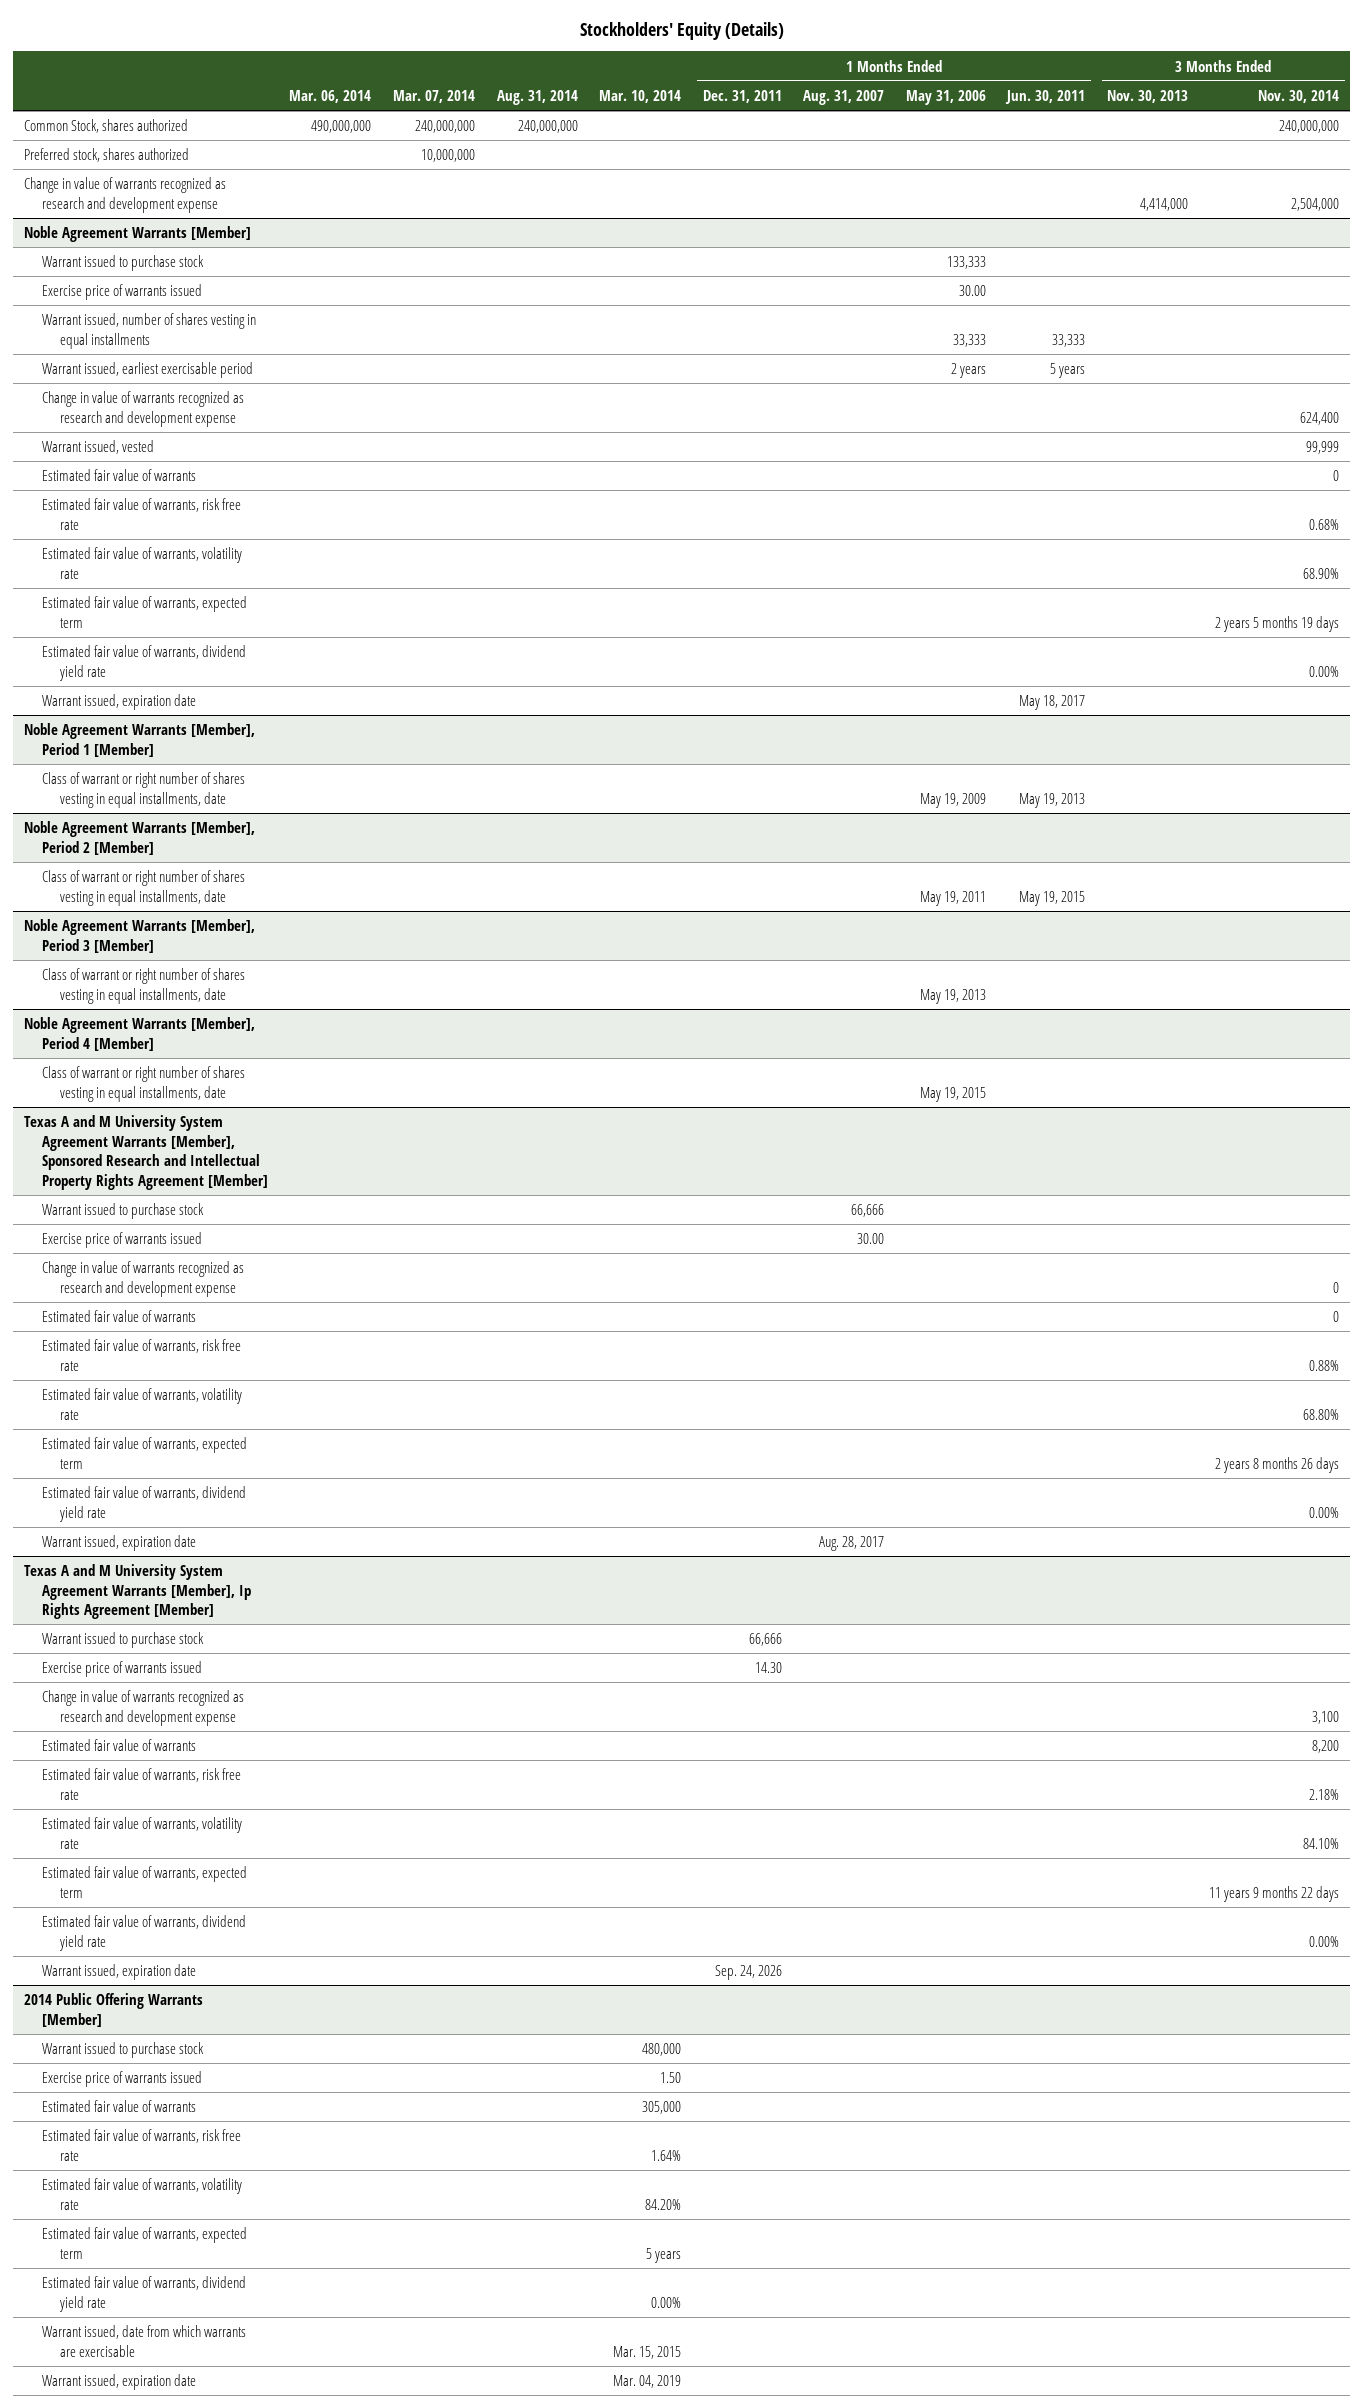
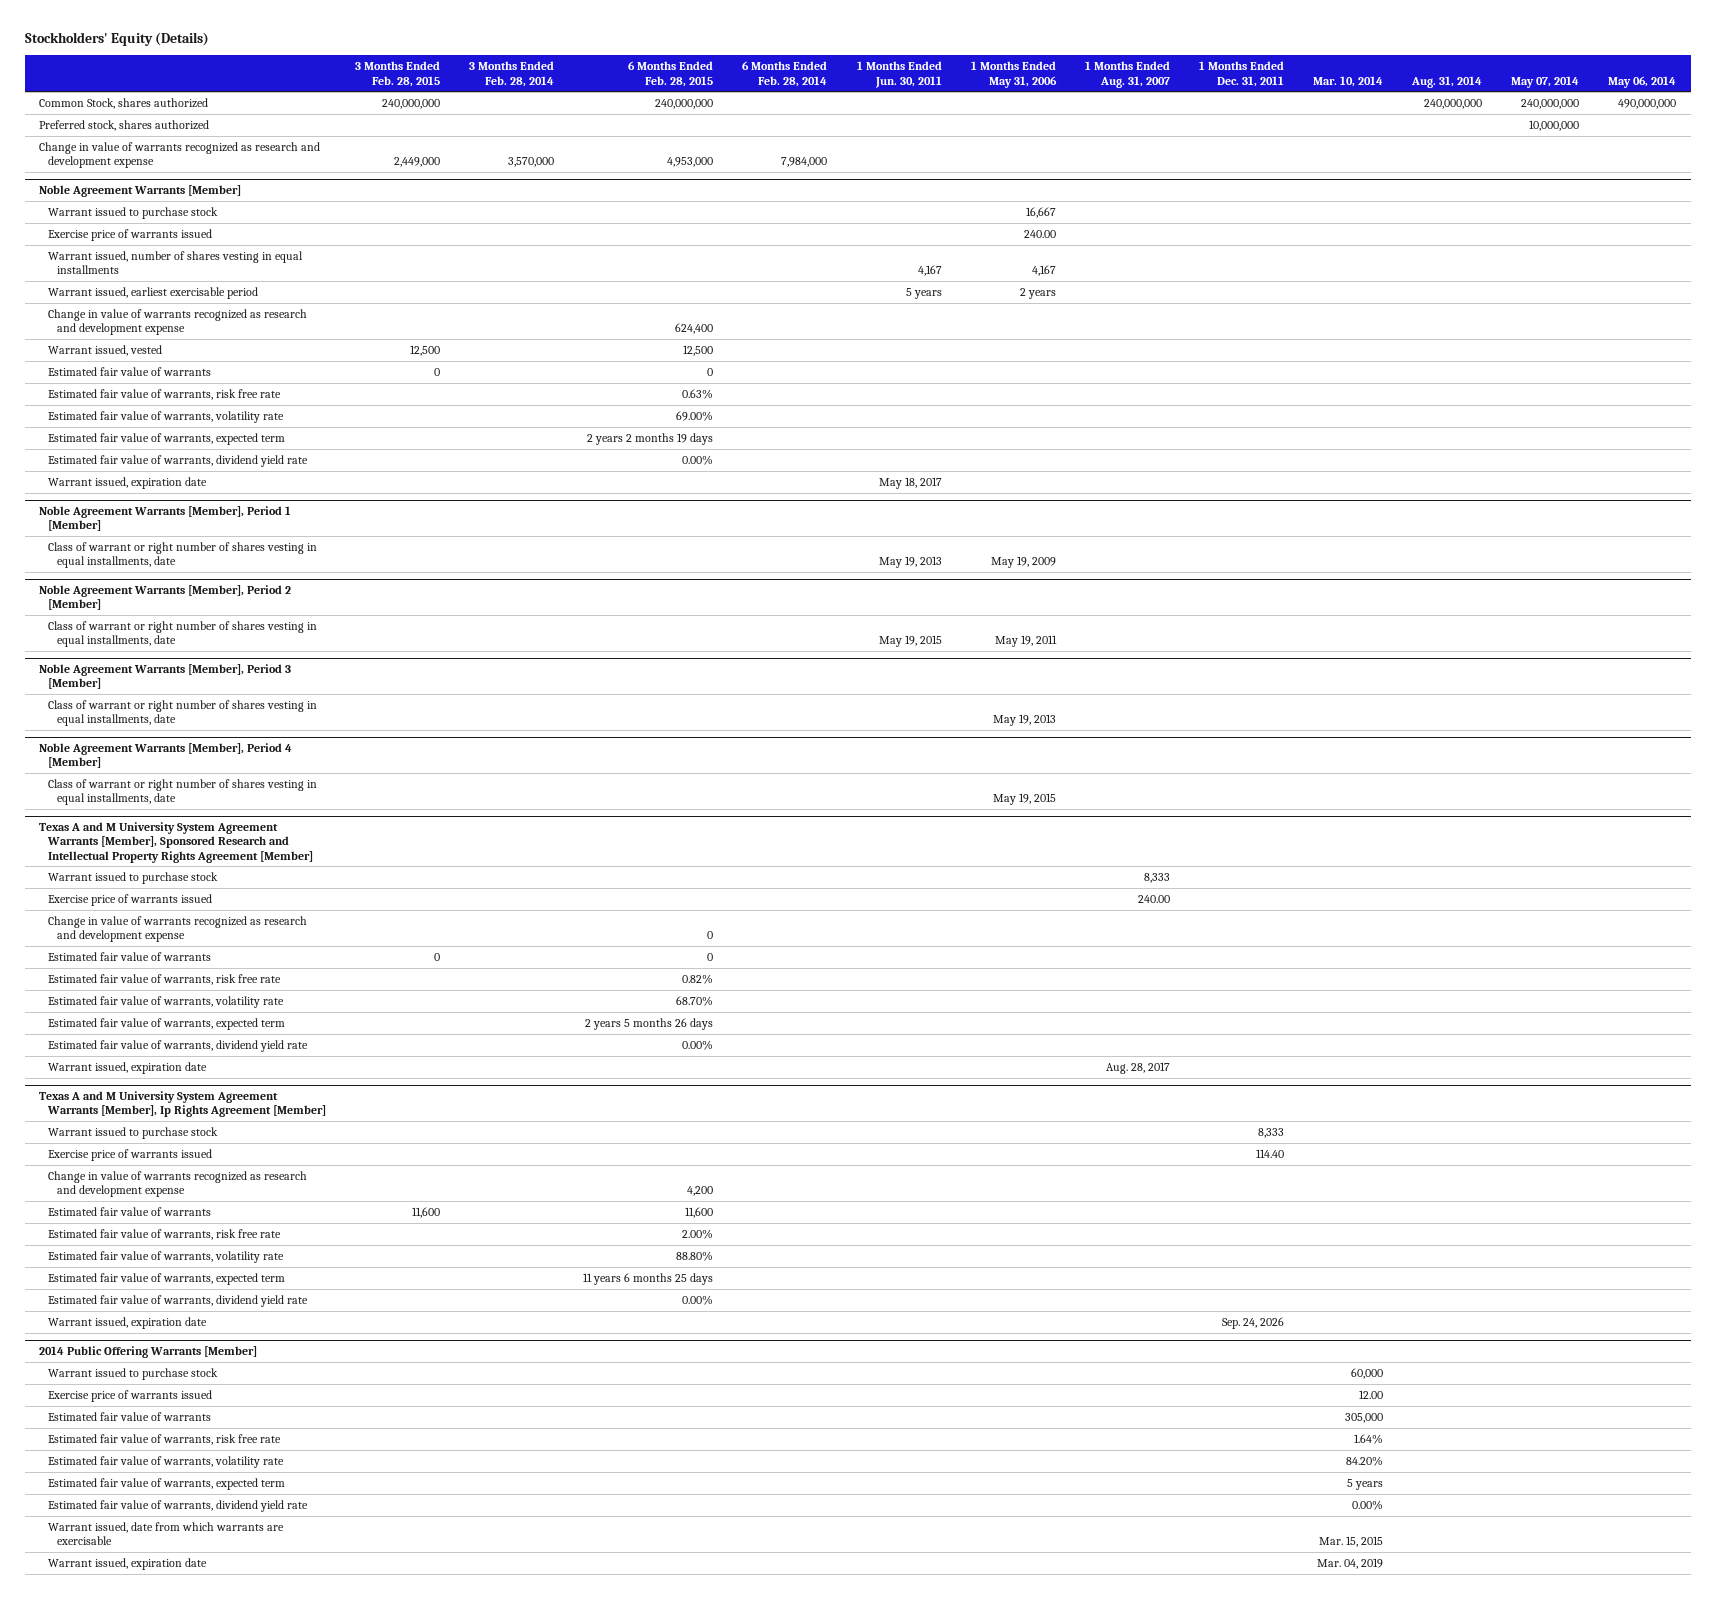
- | Mar. 06, 2014 | Mar. 07, 2014 | Aug. 31, 2014 | Mar. 10, 2014 | 1 Months Ended Dec. 31, 2011 | 1 Months Ended Aug. 31, 2007 | 1 Months Ended May 31, 2006 | 1 Months Ended Jun. 30, 2011 | 3 Months Ended Nov. 30, 2013 | 3 Months Ended Nov. 30, 2014
+ | 3 Months Ended Feb. 28, 2015 | 3 Months Ended Feb. 28, 2014 | 6 Months Ended Feb. 28, 2015 | 6 Months Ended Feb. 28, 2014 | 1 Months Ended Jun. 30, 2011 | 1 Months Ended May 31, 2006 | 1 Months Ended Aug. 31, 2007 | 1 Months Ended Dec. 31, 2011 | Mar. 10, 2014 | Aug. 31, 2014 | May 07, 2014 | May 06, 2014
@ Noble Agreement Warrants [Member]
- Warrant issued to purchase stock | | | | | | | 133,333 | | |
- Exercise price of warrants issued | | | | | | | 30.00 | | |
- Warrant issued, number of shares vesting in equal installments | | | | | | | 33,333 | 33,333 | |
+ Warrant issued to purchase stock | | | | | | 16,667 | | | | | |
+ Exercise price of warrants issued | | | | | | 240.00 | | | | | |
+ Warrant issued, number of shares vesting in equal installments | | | | | 4,167 | 4,167 | | | | | |
@ Texas A and M University System Agreement Warrants [Member], Sponsored Research and Intellectual Property Rights Agreement [Member]
- Warrant issued to purchase stock | | | | | | 66,666 | | | |
- Exercise price of warrants issued | | | | | | 30.00 | | | |
+ Warrant issued to purchase stock | | | | | | | 8,333 | | | | |
+ Exercise price of warrants issued | | | | | | | 240.00 | | | | |
@ Texas A and M University System Agreement Warrants [Member], Ip Rights Agreement [Member]
- Warrant issued to purchase stock | | | | | 66,666 | | | | |
- Exercise price of warrants issued | | | | | 14.30 | | | | |
+ Warrant issued to purchase stock | | | | | | | | 8,333 | | | |
+ Exercise price of warrants issued | | | | | | | | 114.40 | | | |
@ 2014 Public Offering Warrants [Member]
- Warrant issued to purchase stock | | | | 480,000 | | | | | |
- Exercise price of warrants issued | | | | 1.50 | | | | | |
+ Warrant issued to purchase stock | | | | | | | | | 60,000 | | |
+ Exercise price of warrants issued | | | | | | | | | 12.00 | | |

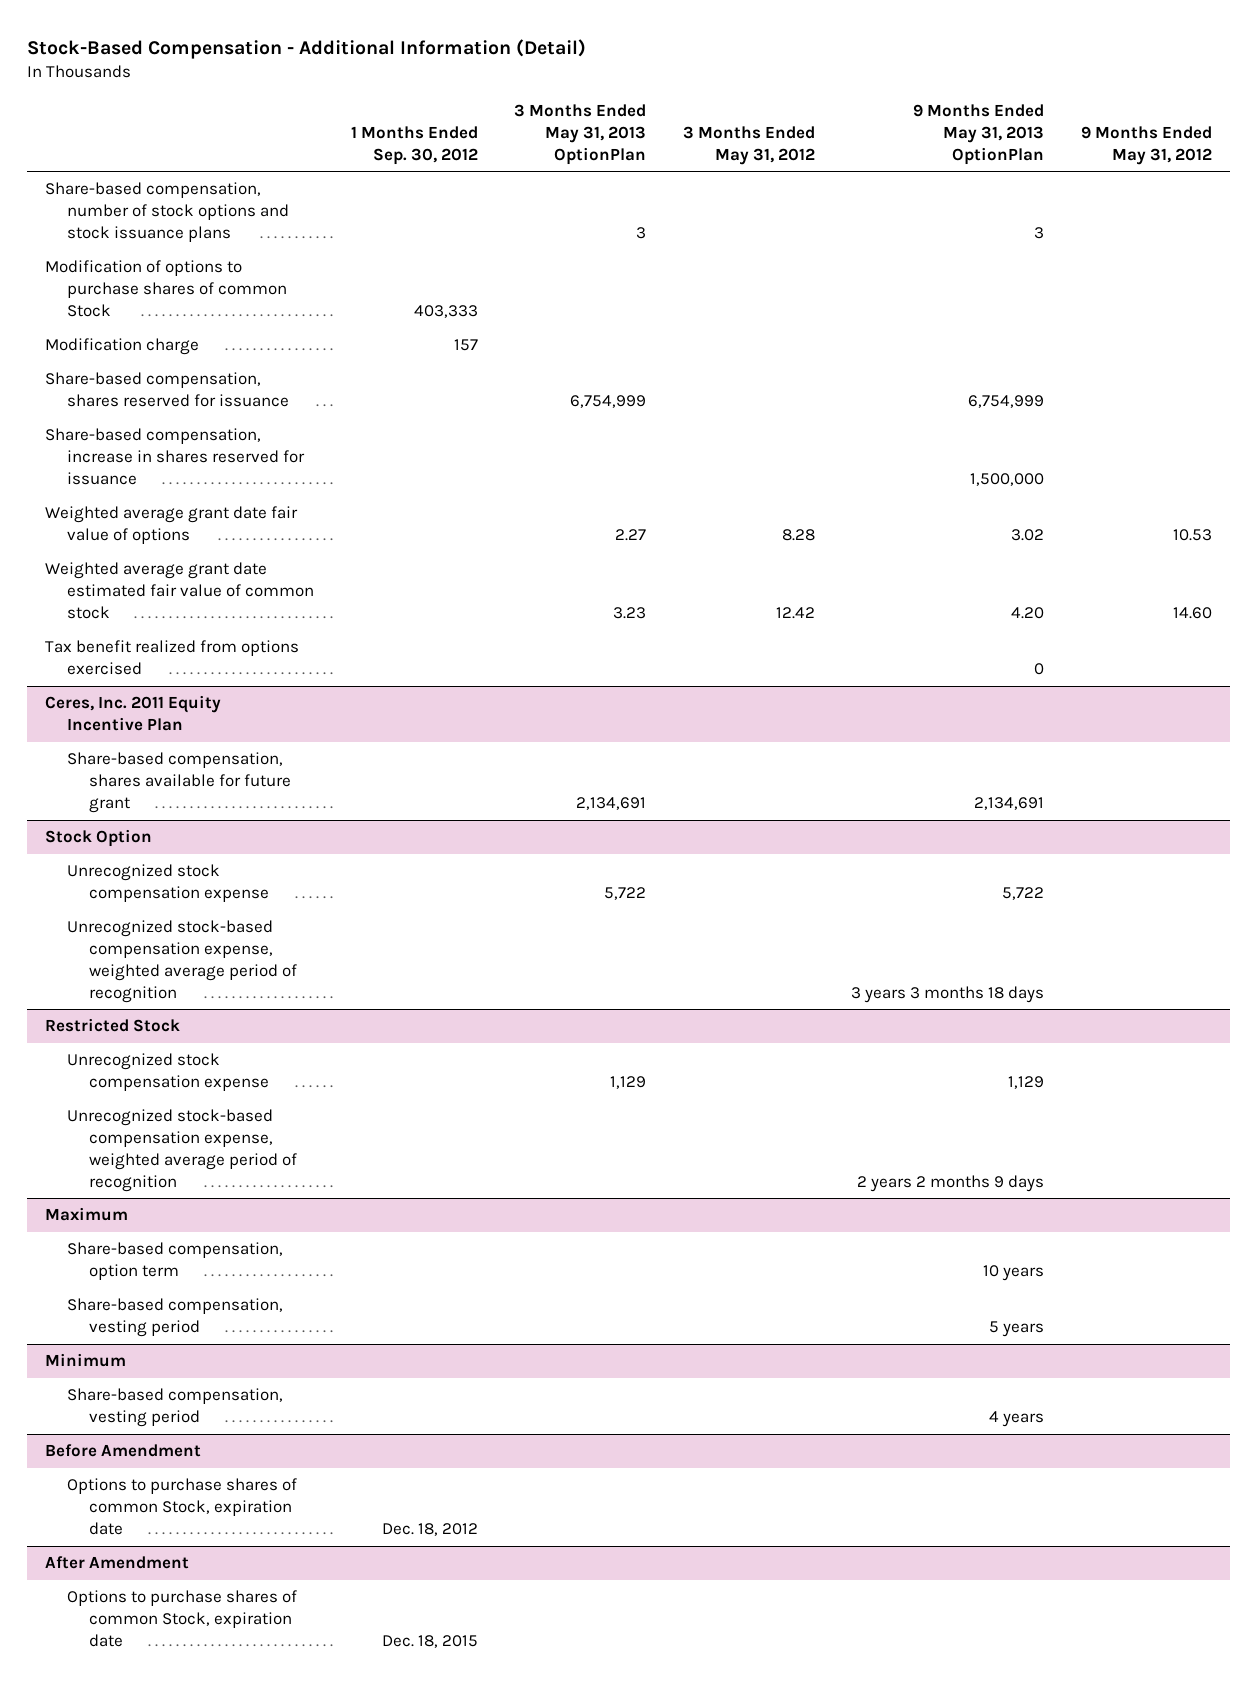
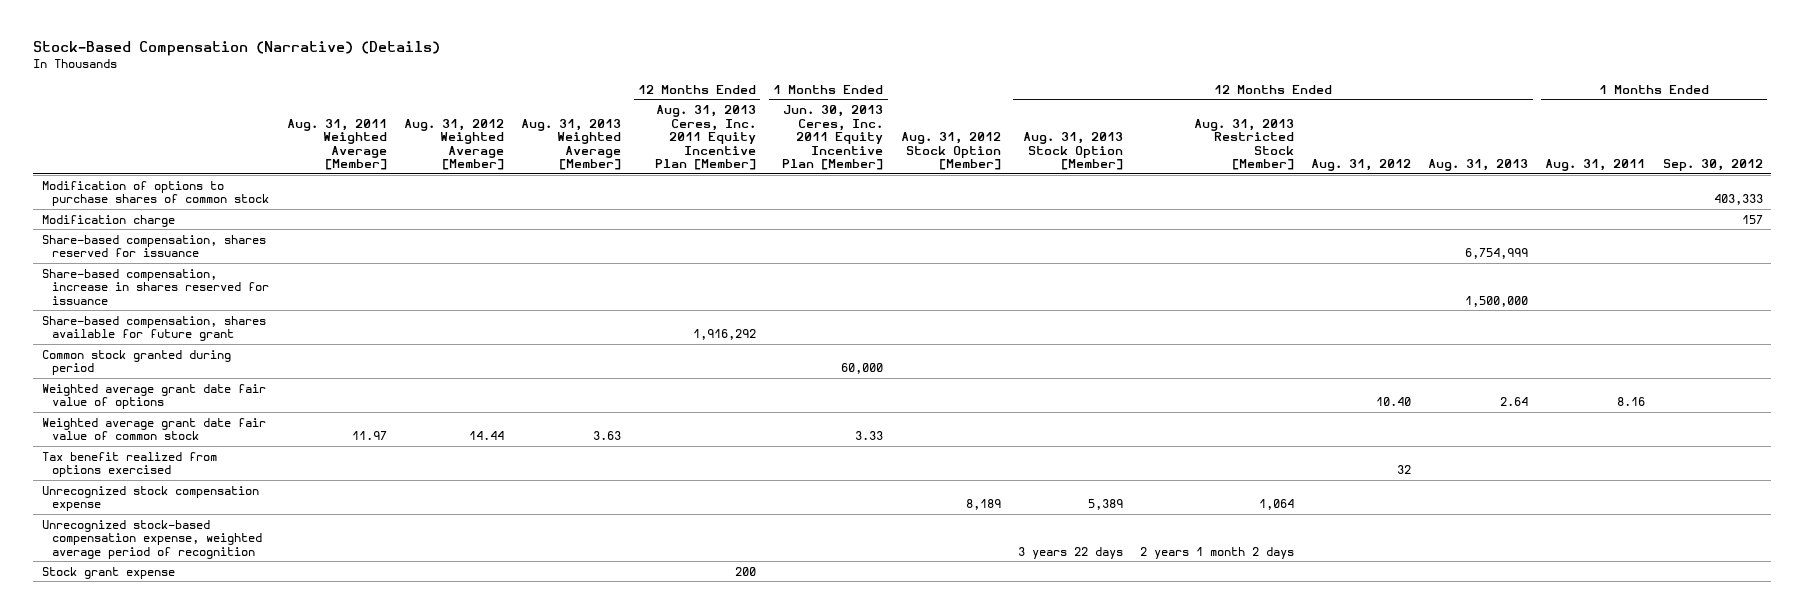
- Stock-Based Compensation - Additional Information (Detail)
+ Stock-Based Compensation (Narrative) (Details)
- | 1 Months Ended Sep. 30, 2012 | 3 Months Ended May 31, 2013 OptionPlan | 3 Months Ended May 31, 2012 | 9 Months Ended May 31, 2013 OptionPlan | 9 Months Ended May 31, 2012
+ | Aug. 31, 2011 Weighted Average [Member] | Aug. 31, 2012 Weighted Average [Member] | Aug. 31, 2013 Weighted Average [Member] | 12 Months Ended Aug. 31, 2013 Ceres, Inc. 2011 Equity Incentive Plan [Member] | 1 Months Ended Jun. 30, 2013 Ceres, Inc. 2011 Equity Incentive Plan [Member] | Aug. 31, 2012 Stock Option [Member] | 12 Months Ended Aug. 31, 2013 Stock Option [Member] | 12 Months Ended Aug. 31, 2013 Restricted Stock [Member] | 12 Months Ended Aug. 31, 2012 | 12 Months Ended Aug. 31, 2013 | 1 Months Ended Aug. 31, 2011 | 1 Months Ended Sep. 30, 2012
- Share-based compensation, number of stock options and stock issuance plans | | 3 | | 3 |
- Modification of options to purchase shares of common Stock | 403,333 | | | |
+ Modification of options to purchase shares of common stock | | | | | | | | | | | | 403,333
+ Share-based compensation, shares available for future grant | | | | 1,916,292 | | | | | | | |
+ Common stock granted during period | | | | | 60,000 | | | | | | |
- Weighted average grant date estimated fair value of common stock | | 3.23 | 12.42 | 4.20 | 14.60
+ Weighted average grant date fair value of common stock | 11.97 | 14.44 | 3.63 | | 3.33 | | | | | | |
- Ceres, Inc. 2011 Equity Incentive Plan
- Share-based compensation, shares available for future grant | | 2,134,691 | | 2,134,691 |
- Stock Option
- Unrecognized stock compensation expense | | 5,722 | | 5,722 |
- Unrecognized stock-based compensation expense, weighted average period of recognition | | | | 3 years 3 months 18 days |
- Restricted Stock
- Unrecognized stock compensation expense | | 1,129 | | 1,129 |
- Unrecognized stock-based compensation expense, weighted average period of recognition | | | | 2 years 2 months 9 days |
- Maximum
- Share-based compensation, option term | | | | 10 years |
- Share-based compensation, vesting period | | | | 5 years |
- Minimum
- Share-based compensation, vesting period | | | | 4 years |
- Before Amendment
- Options to purchase shares of common Stock, expiration date | Dec. 18, 2012 | | | |
- After Amendment
- Options to purchase shares of common Stock, expiration date | Dec. 18, 2015 | | | |
+ Unrecognized stock compensation expense | | | | | | 8,189 | 5,389 | 1,064 | | | |
+ Unrecognized stock-based compensation expense, weighted average period of recognition | | | | | | | 3 years 22 days | 2 years 1 month 2 days | | | |
+ Stock grant expense | | | | 200 | | | | | | | |

